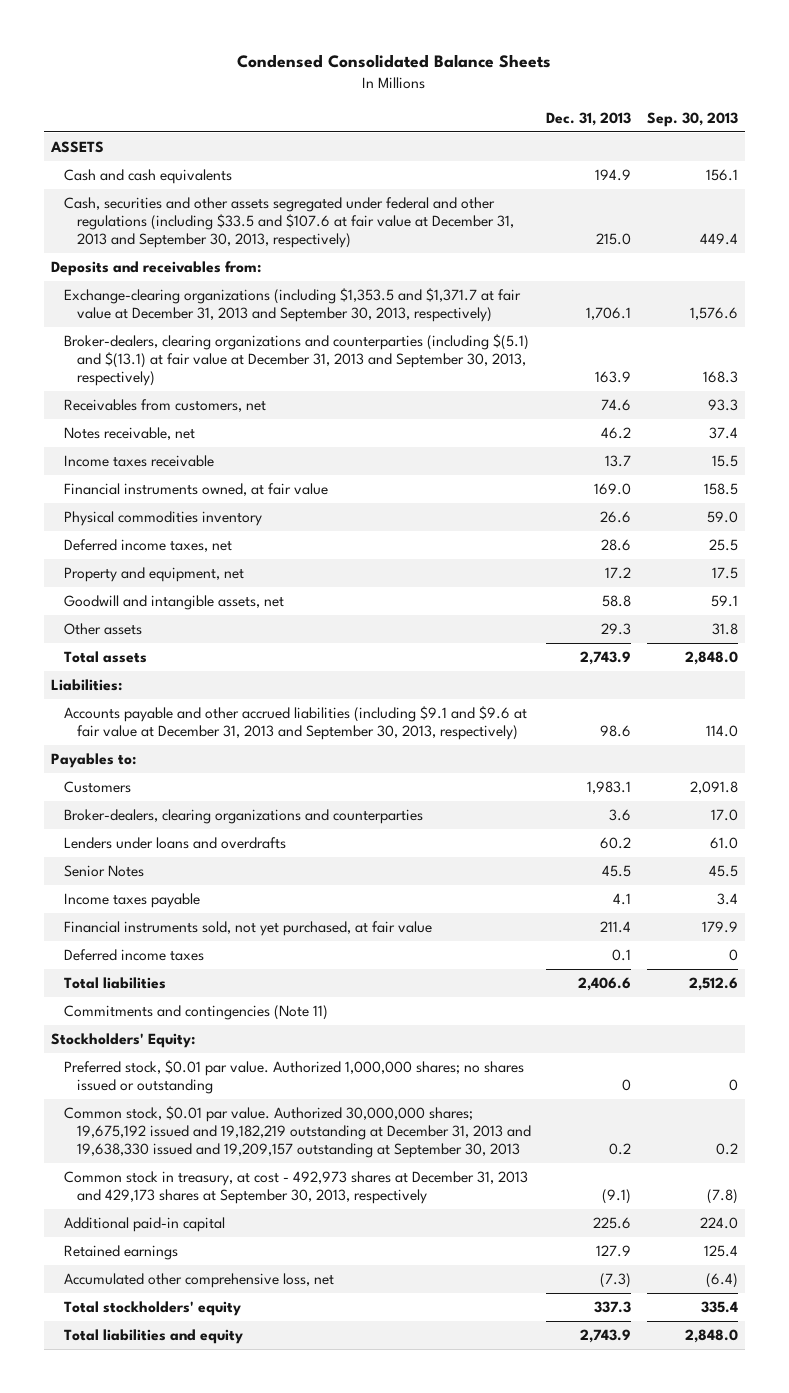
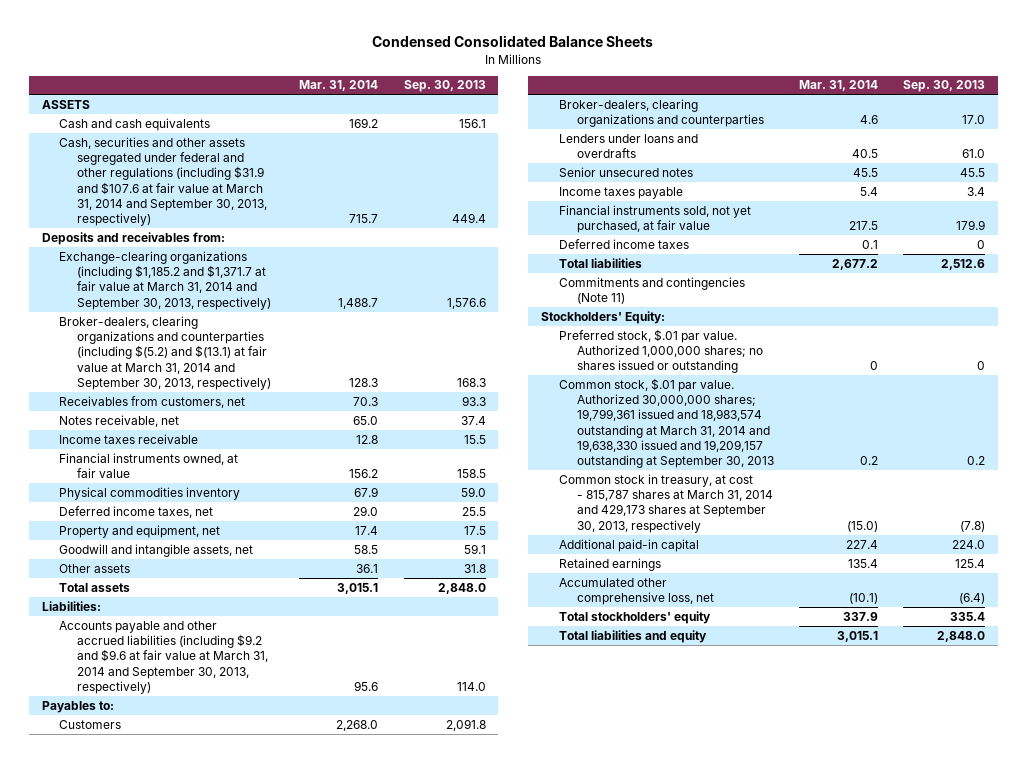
- | Dec. 31, 2013 | Sep. 30, 2013
+ | Mar. 31, 2014 | Sep. 30, 2013
- Cash, securities and other assets segregated under federal and other regulations (including $33.5 and $107.6 at fair value at December 31, 2013 and September 30, 2013, respectively) | 215.0 | 449.4
+ Cash, securities and other assets segregated under federal and other regulations (including $31.9 and $107.6 at fair value at March 31, 2014 and September 30, 2013, respectively) | 715.7 | 449.4
- Exchange-clearing organizations (including $1,353.5 and $1,371.7 at fair value at December 31, 2013 and September 30, 2013, respectively) | 1,706.1 | 1,576.6
- Broker-dealers, clearing organizations and counterparties (including $(5.1) and $(13.1) at fair value at December 31, 2013 and September 30, 2013, respectively) | 163.9 | 168.3
+ Exchange-clearing organizations (including $1,185.2 and $1,371.7 at fair value at March 31, 2014 and September 30, 2013, respectively) | 1,488.7 | 1,576.6
+ Broker-dealers, clearing organizations and counterparties (including $(5.2) and $(13.1) at fair value at March 31, 2014 and September 30, 2013, respectively) | 128.3 | 168.3
- Accounts payable and other accrued liabilities (including $9.1 and $9.6 at fair value at December 31, 2013 and September 30, 2013, respectively) | 98.6 | 114.0
+ Accounts payable and other accrued liabilities (including $9.2 and $9.6 at fair value at March 31, 2014 and September 30, 2013, respectively) | 95.6 | 114.0
- Senior Notes | 45.5 | 45.5
+ Senior unsecured notes | 45.5 | 45.5
- Preferred stock, $0.01 par value. Authorized 1,000,000 shares; no shares issued or outstanding | 0 | 0
- Common stock, $0.01 par value. Authorized 30,000,000 shares; 19,675,192 issued and 19,182,219 outstanding at December 31, 2013 and 19,638,330 issued and 19,209,157 outstanding at September 30, 2013 | 0.2 | 0.2
- Common stock in treasury, at cost - 492,973 shares at December 31, 2013 and 429,173 shares at September 30, 2013, respectively | (9.1) | (7.8)
+ Preferred stock, $.01 par value. Authorized 1,000,000 shares; no shares issued or outstanding | 0 | 0
+ Common stock, $.01 par value. Authorized 30,000,000 shares; 19,799,361 issued and 18,983,574 outstanding at March 31, 2014 and 19,638,330 issued and 19,209,157 outstanding at September 30, 2013 | 0.2 | 0.2
+ Common stock in treasury, at cost - 815,787 shares at March 31, 2014 and 429,173 shares at September 30, 2013, respectively | (15.0) | (7.8)

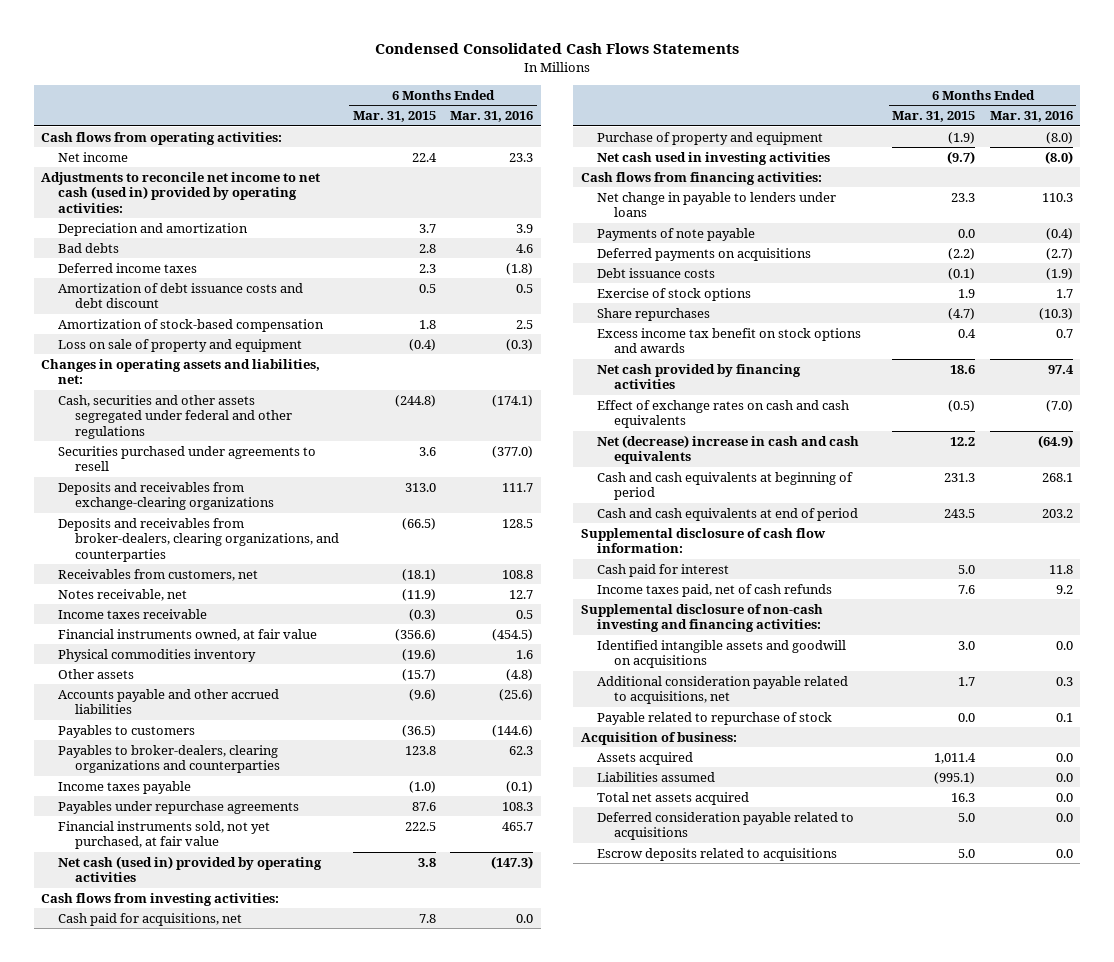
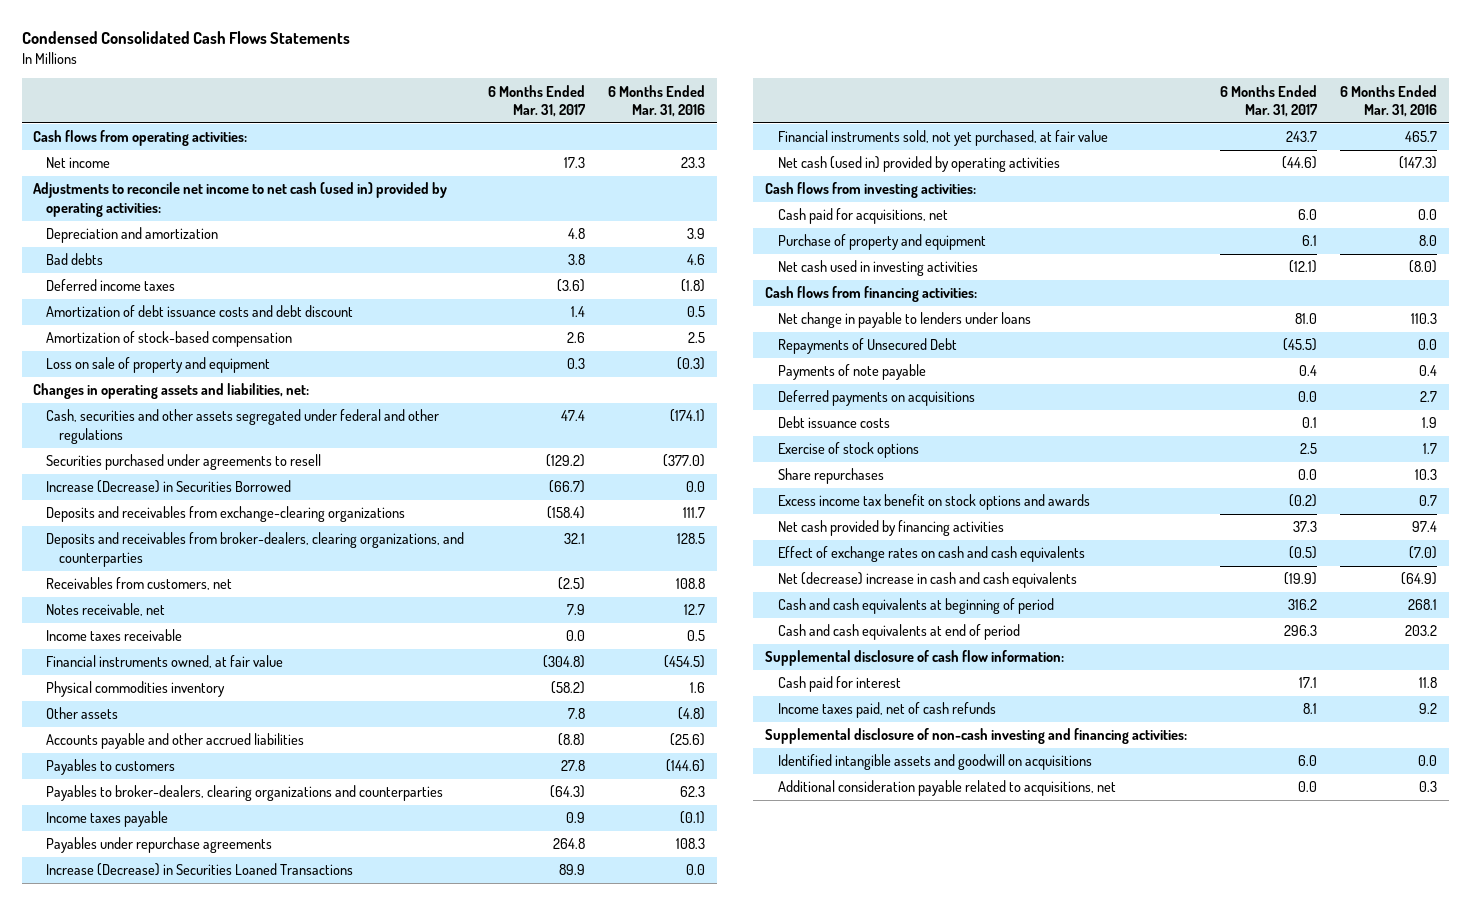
- | 6 Months Ended Mar. 31, 2015 | 6 Months Ended Mar. 31, 2016
+ | 6 Months Ended Mar. 31, 2017 | 6 Months Ended Mar. 31, 2016
+ Increase (Decrease) in Securities Borrowed | (66.7) | 0.0
+ Increase (Decrease) in Securities Loaned Transactions | 89.9 | 0.0
- Purchase of property and equipment | (1.9) | (8.0)
+ Purchase of property and equipment | 6.1 | 8.0
- Payments of note payable | 0.0 | (0.4)
- Deferred payments on acquisitions | (2.2) | (2.7)
- Debt issuance costs | (0.1) | (1.9)
+ Repayments of Unsecured Debt | (45.5) | 0.0
+ Payments of note payable | 0.4 | 0.4
+ Deferred payments on acquisitions | 0.0 | 2.7
+ Debt issuance costs | 0.1 | 1.9
- Share repurchases | (4.7) | (10.3)
+ Share repurchases | 0.0 | 10.3
- Payable related to repurchase of stock | 0.0 | 0.1
- Acquisition of business:
- Assets acquired | 1,011.4 | 0.0
- Liabilities assumed | (995.1) | 0.0
- Total net assets acquired | 16.3 | 0.0
- Deferred consideration payable related to acquisitions | 5.0 | 0.0
- Escrow deposits related to acquisitions | 5.0 | 0.0

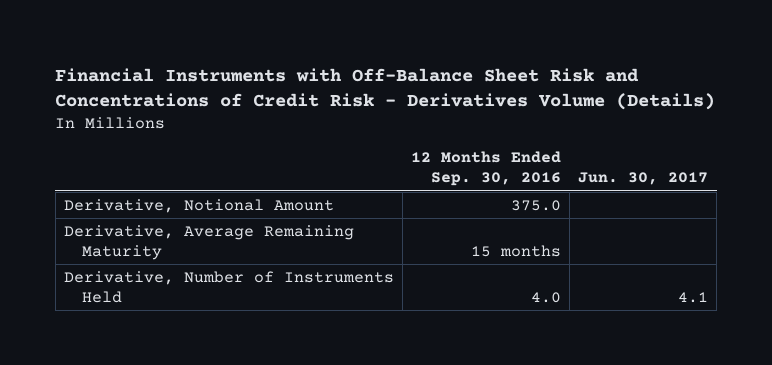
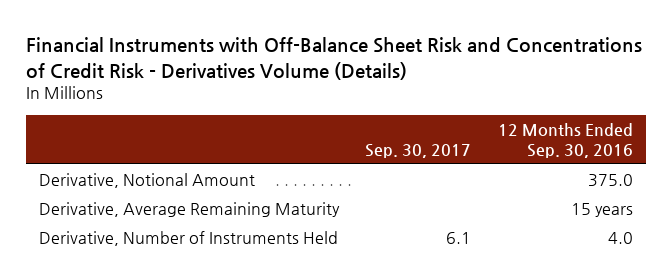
- | 12 Months Ended Sep. 30, 2016 | Jun. 30, 2017
+ | Sep. 30, 2017 | 12 Months Ended Sep. 30, 2016
- Derivative, Average Remaining Maturity | 15 months |
+ Derivative, Average Remaining Maturity | | 15 years

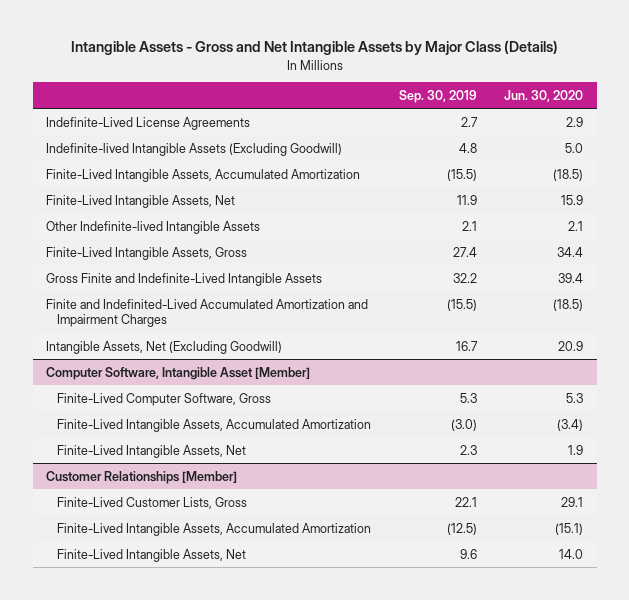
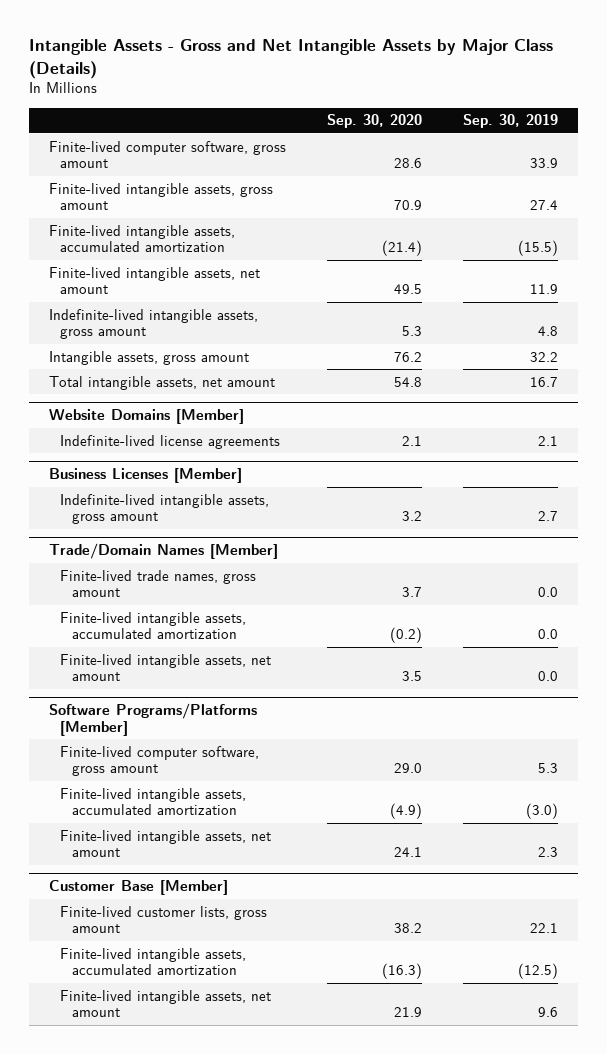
- | Sep. 30, 2019 | Jun. 30, 2020
+ | Sep. 30, 2020 | Sep. 30, 2019
- Indefinite-Lived License Agreements | 2.7 | 2.9
- Indefinite-lived Intangible Assets (Excluding Goodwill) | 4.8 | 5.0
- Finite-Lived Intangible Assets, Accumulated Amortization | (15.5) | (18.5)
- Finite-Lived Intangible Assets, Net | 11.9 | 15.9
- Other Indefinite-lived Intangible Assets | 2.1 | 2.1
- Finite-Lived Intangible Assets, Gross | 27.4 | 34.4
- Gross Finite and Indefinite-Lived Intangible Assets | 32.2 | 39.4
- Finite and Indefinited-Lived Accumulated Amortization and Impairment Charges | (15.5) | (18.5)
- Intangible Assets, Net (Excluding Goodwill) | 16.7 | 20.9
- Computer Software, Intangible Asset [Member]
- Finite-Lived Computer Software, Gross | 5.3 | 5.3
- Finite-Lived Intangible Assets, Accumulated Amortization | (3.0) | (3.4)
- Finite-Lived Intangible Assets, Net | 2.3 | 1.9
- Customer Relationships [Member]
- Finite-Lived Customer Lists, Gross | 22.1 | 29.1
- Finite-Lived Intangible Assets, Accumulated Amortization | (12.5) | (15.1)
- Finite-Lived Intangible Assets, Net | 9.6 | 14.0
+ Finite-lived computer software, gross amount | 28.6 | 33.9
+ Finite-lived intangible assets, gross amount | 70.9 | 27.4
+ Finite-lived intangible assets, accumulated amortization | (21.4) | (15.5)
+ Finite-lived intangible assets, net amount | 49.5 | 11.9
+ Indefinite-lived intangible assets, gross amount | 5.3 | 4.8
+ Intangible assets, gross amount | 76.2 | 32.2
+ Total intangible assets, net amount | 54.8 | 16.7
+ Website Domains [Member]
+ Indefinite-lived license agreements | 2.1 | 2.1
+ Business Licenses [Member]
+ Indefinite-lived intangible assets, gross amount | 3.2 | 2.7
+ Trade/Domain Names [Member]
+ Finite-lived trade names, gross amount | 3.7 | 0.0
+ Finite-lived intangible assets, accumulated amortization | (0.2) | 0.0
+ Finite-lived intangible assets, net amount | 3.5 | 0.0
+ Software Programs/Platforms [Member]
+ Finite-lived computer software, gross amount | 29.0 | 5.3
+ Finite-lived intangible assets, accumulated amortization | (4.9) | (3.0)
+ Finite-lived intangible assets, net amount | 24.1 | 2.3
+ Customer Base [Member]
+ Finite-lived customer lists, gross amount | 38.2 | 22.1
+ Finite-lived intangible assets, accumulated amortization | (16.3) | (12.5)
+ Finite-lived intangible assets, net amount | 21.9 | 9.6

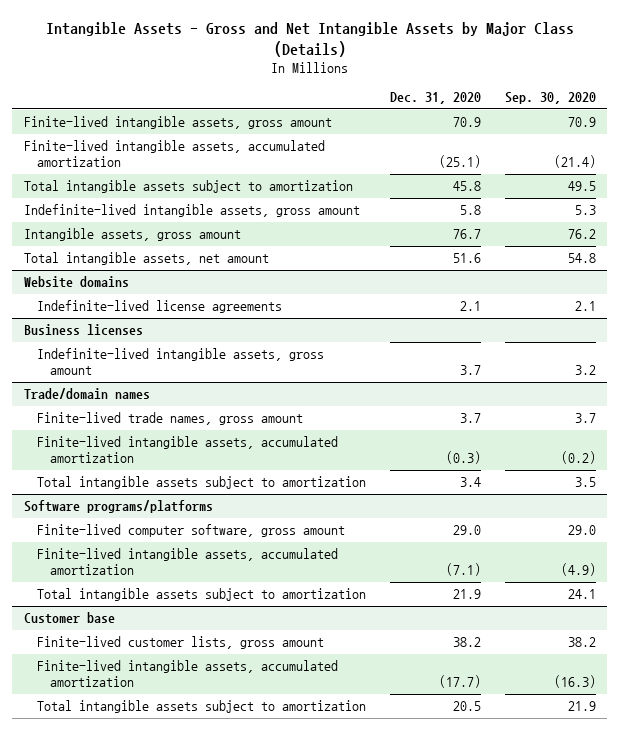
- | Sep. 30, 2020 | Sep. 30, 2019
+ | Dec. 31, 2020 | Sep. 30, 2020
- Finite-lived computer software, gross amount | 28.6 | 33.9
- Finite-lived intangible assets, net amount | 49.5 | 11.9
+ Total intangible assets subject to amortization | 45.8 | 49.5
- Website Domains [Member]
+ Website domains
- Business Licenses [Member]
+ Business licenses
- Trade/Domain Names [Member]
+ Trade/domain names
- Finite-lived intangible assets, net amount | 3.5 | 0.0
- Software Programs/Platforms [Member]
+ Total intangible assets subject to amortization | 3.4 | 3.5
+ Software programs/platforms
- Finite-lived intangible assets, net amount | 24.1 | 2.3
- Customer Base [Member]
+ Total intangible assets subject to amortization | 21.9 | 24.1
+ Customer base
- Finite-lived intangible assets, net amount | 21.9 | 9.6
+ Total intangible assets subject to amortization | 20.5 | 21.9

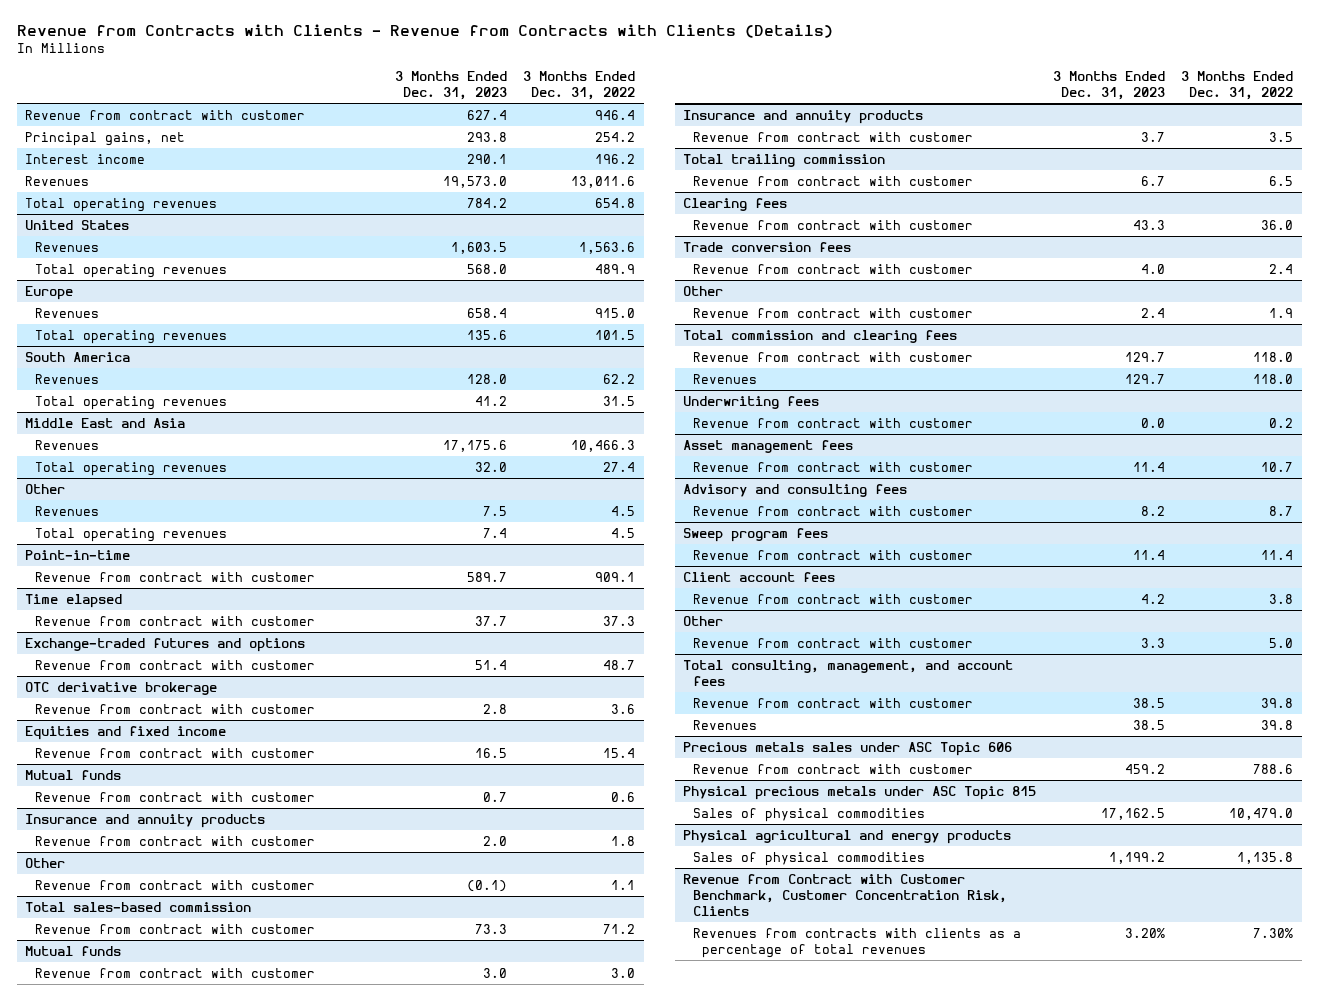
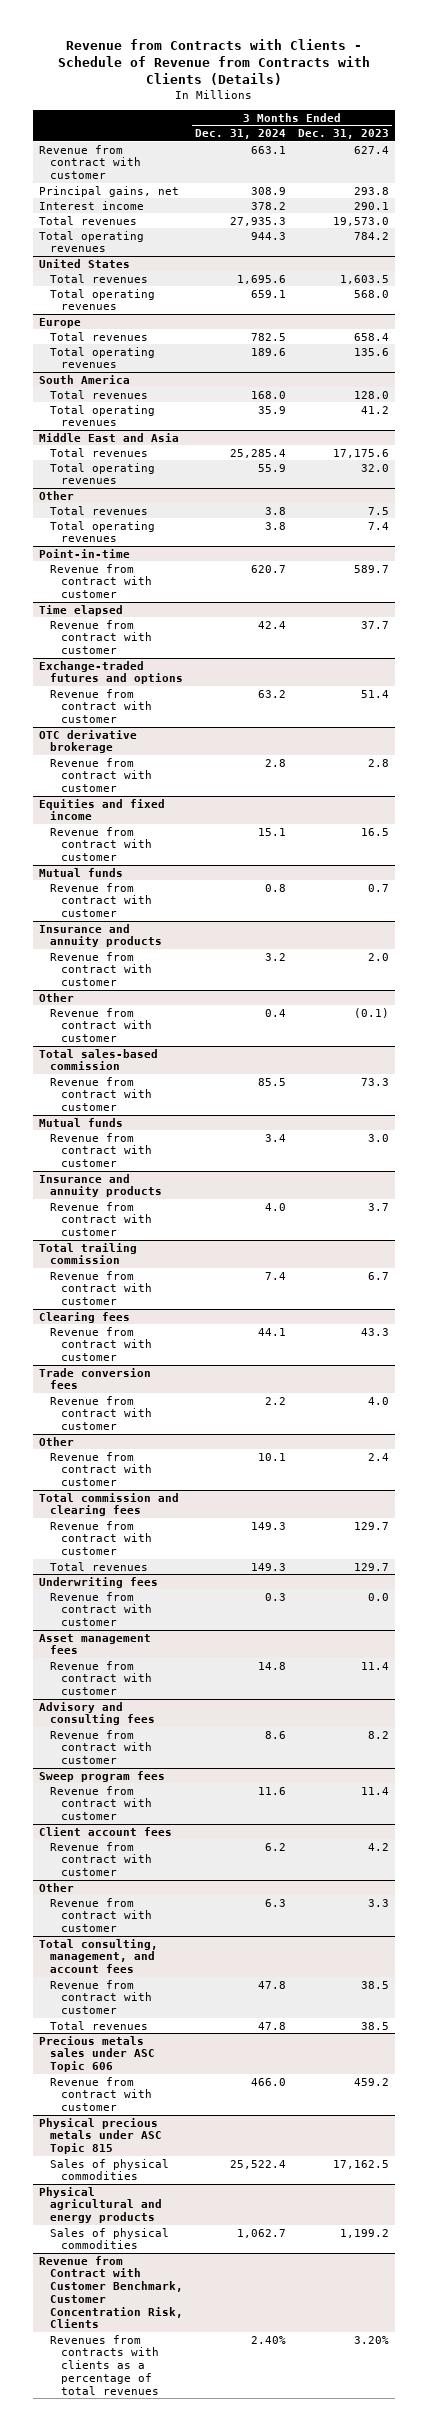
- Revenue from Contracts with Clients - Revenue from Contracts with Clients (Details)
+ Revenue from Contracts with Clients - Schedule of Revenue from Contracts with Clients (Details)
- | 3 Months Ended Dec. 31, 2023 | 3 Months Ended Dec. 31, 2022
+ | 3 Months Ended Dec. 31, 2024 | 3 Months Ended Dec. 31, 2023
- Revenues | 19,573.0 | 13,011.6
+ Total revenues | 27,935.3 | 19,573.0
@ United States
- Revenues | 1,603.5 | 1,563.6
+ Total revenues | 1,695.6 | 1,603.5
@ Europe
- Revenues | 658.4 | 915.0
+ Total revenues | 782.5 | 658.4
@ South America
- Revenues | 128.0 | 62.2
+ Total revenues | 168.0 | 128.0
@ Middle East and Asia
- Revenues | 17,175.6 | 10,466.3
+ Total revenues | 25,285.4 | 17,175.6
@ Other
- Revenues | 7.5 | 4.5
+ Total revenues | 3.8 | 7.5
@ Total commission and clearing fees
- Revenues | 129.7 | 118.0
+ Total revenues | 149.3 | 129.7
@ Total consulting, management, and account fees
- Revenues | 38.5 | 39.8
+ Total revenues | 47.8 | 38.5

